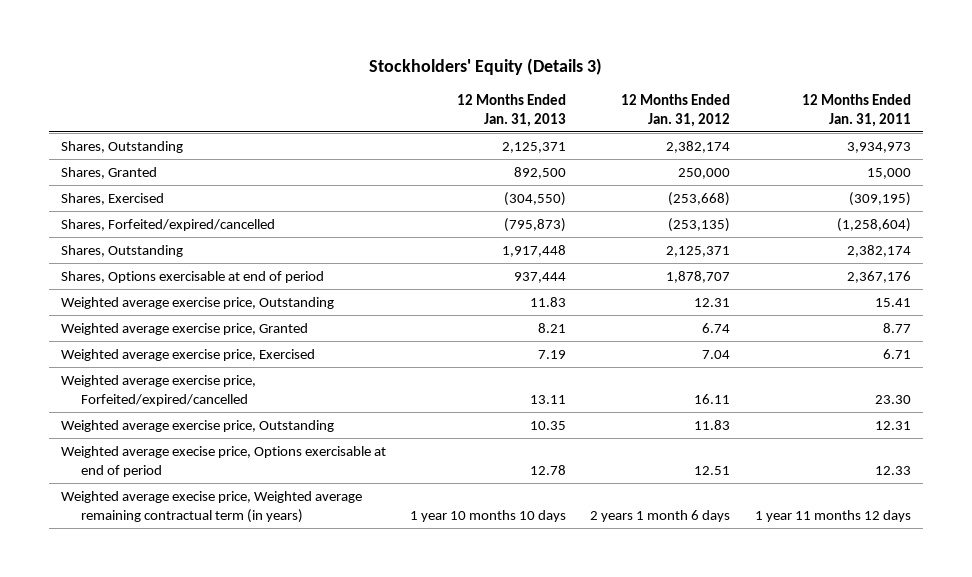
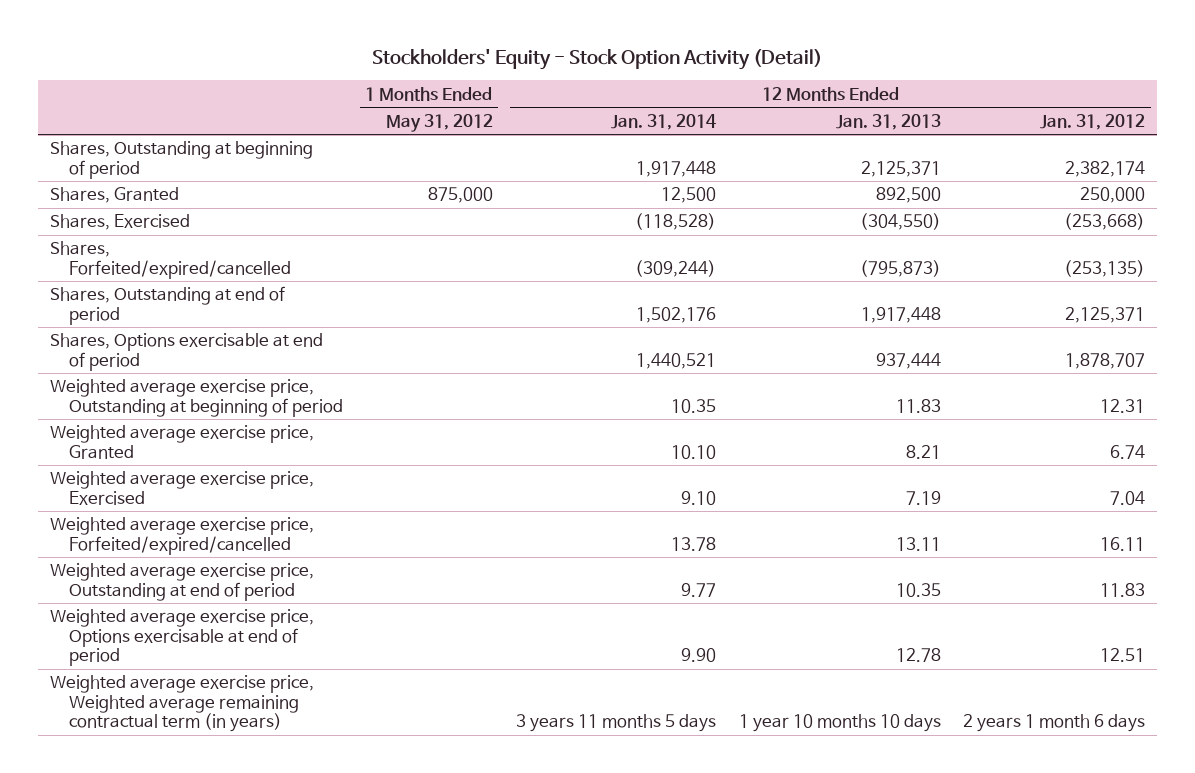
- Stockholders' Equity (Details 3)
+ Stockholders' Equity - Stock Option Activity (Detail)
- | 12 Months Ended Jan. 31, 2013 | 12 Months Ended Jan. 31, 2012 | 12 Months Ended Jan. 31, 2011
+ | 1 Months Ended May 31, 2012 | 12 Months Ended Jan. 31, 2014 | 12 Months Ended Jan. 31, 2013 | 12 Months Ended Jan. 31, 2012
- Shares, Outstanding | 2,125,371 | 2,382,174 | 3,934,973
+ Shares, Outstanding at beginning of period | | 1,917,448 | 2,125,371 | 2,382,174
- Shares, Outstanding | 1,917,448 | 2,125,371 | 2,382,174
+ Shares, Outstanding at end of period | | 1,502,176 | 1,917,448 | 2,125,371
- Weighted average exercise price, Outstanding | 11.83 | 12.31 | 15.41
+ Weighted average exercise price, Outstanding at beginning of period | | 10.35 | 11.83 | 12.31
- Weighted average exercise price, Outstanding | 10.35 | 11.83 | 12.31
- Weighted average execise price, Options exercisable at end of period | 12.78 | 12.51 | 12.33
- Weighted average execise price, Weighted average remaining contractual term (in years) | 1 year 10 months 10 days | 2 years 1 month 6 days | 1 year 11 months 12 days
+ Weighted average exercise price, Outstanding at end of period | | 9.77 | 10.35 | 11.83
+ Weighted average exercise price, Options exercisable at end of period | | 9.90 | 12.78 | 12.51
+ Weighted average exercise price, Weighted average remaining contractual term (in years) | | 3 years 11 months 5 days | 1 year 10 months 10 days | 2 years 1 month 6 days

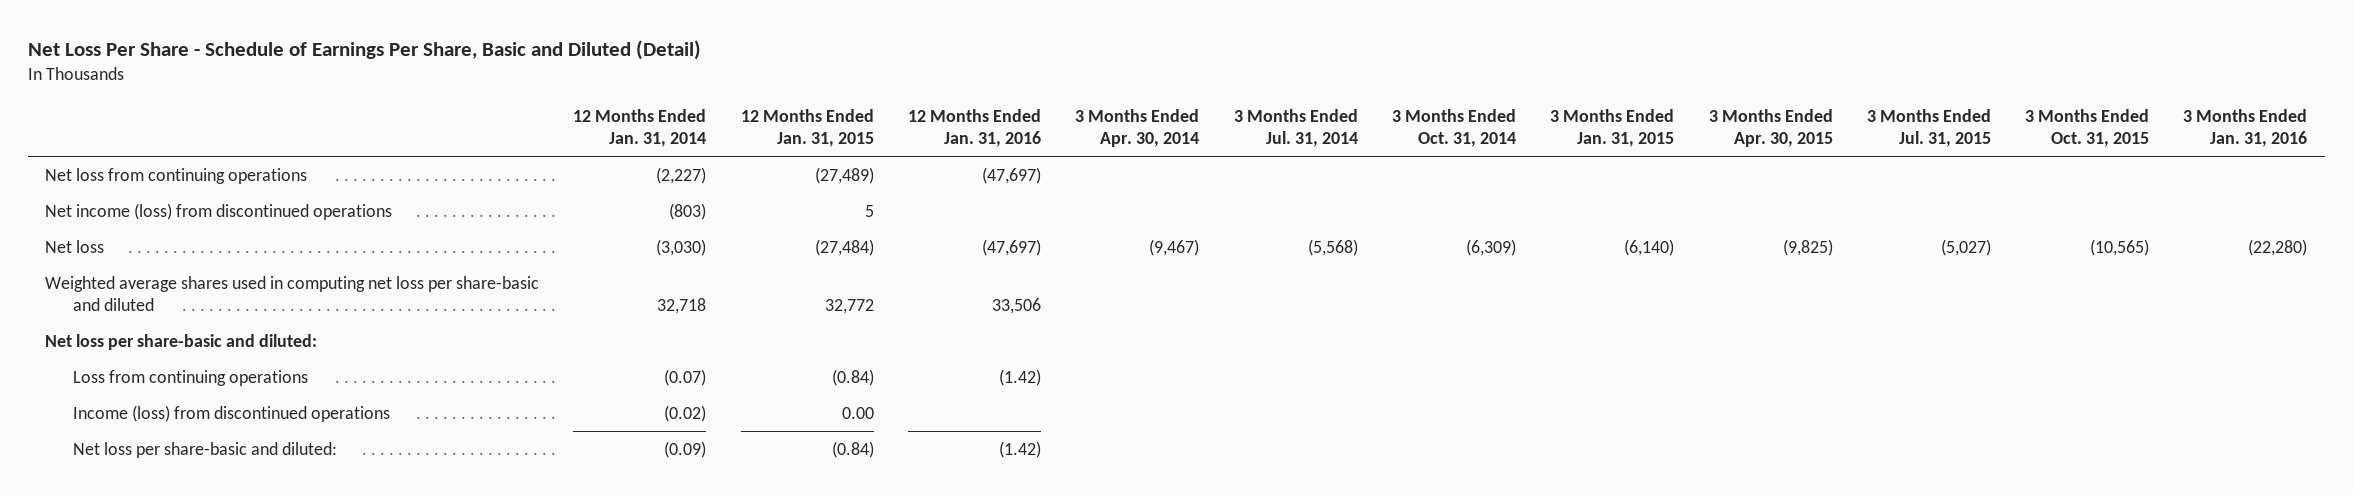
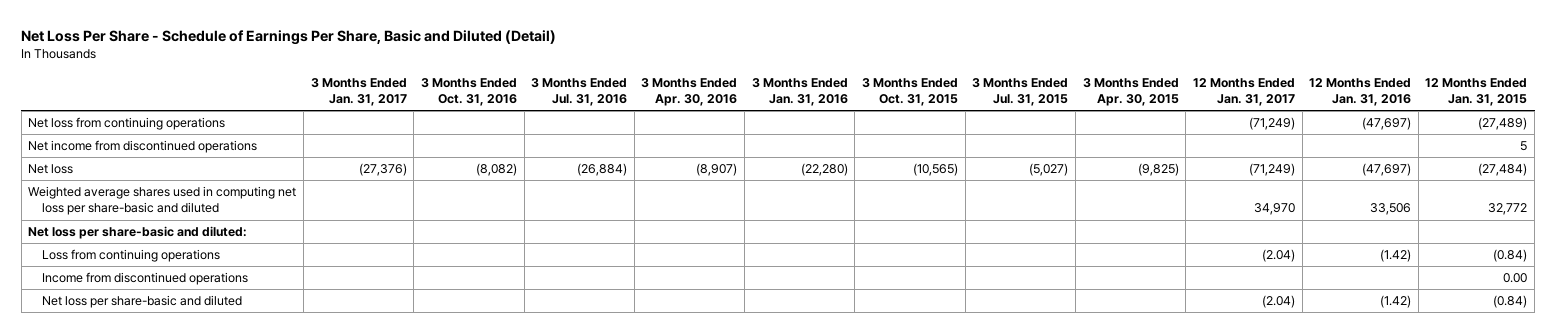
- | 12 Months Ended Jan. 31, 2014 | 12 Months Ended Jan. 31, 2015 | 12 Months Ended Jan. 31, 2016 | 3 Months Ended Apr. 30, 2014 | 3 Months Ended Jul. 31, 2014 | 3 Months Ended Oct. 31, 2014 | 3 Months Ended Jan. 31, 2015 | 3 Months Ended Apr. 30, 2015 | 3 Months Ended Jul. 31, 2015 | 3 Months Ended Oct. 31, 2015 | 3 Months Ended Jan. 31, 2016
+ | 3 Months Ended Jan. 31, 2017 | 3 Months Ended Oct. 31, 2016 | 3 Months Ended Jul. 31, 2016 | 3 Months Ended Apr. 30, 2016 | 3 Months Ended Jan. 31, 2016 | 3 Months Ended Oct. 31, 2015 | 3 Months Ended Jul. 31, 2015 | 3 Months Ended Apr. 30, 2015 | 12 Months Ended Jan. 31, 2017 | 12 Months Ended Jan. 31, 2016 | 12 Months Ended Jan. 31, 2015
- Net income (loss) from discontinued operations | (803) | 5 | | | | | | | | |
+ Net income from discontinued operations | | | | | | | | | | | 5
- Income (loss) from discontinued operations | (0.02) | 0.00 | | | | | | | | |
- Net loss per share-basic and diluted: | (0.09) | (0.84) | (1.42) | | | | | | | |
+ Income from discontinued operations | | | | | | | | | | | 0.00
+ Net loss per share-basic and diluted | | | | | | | | | (2.04) | (1.42) | (0.84)

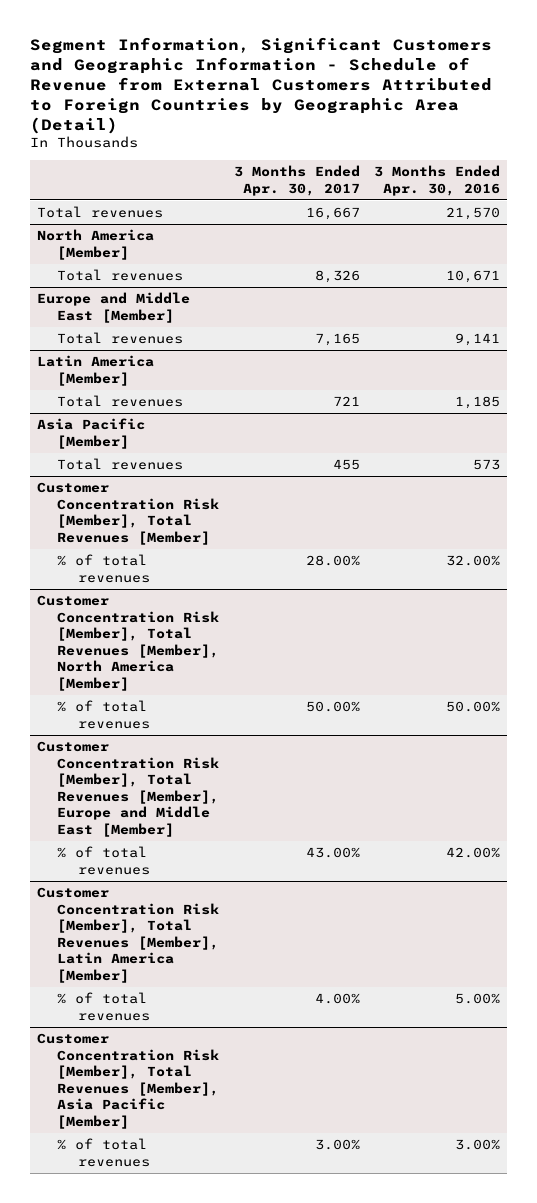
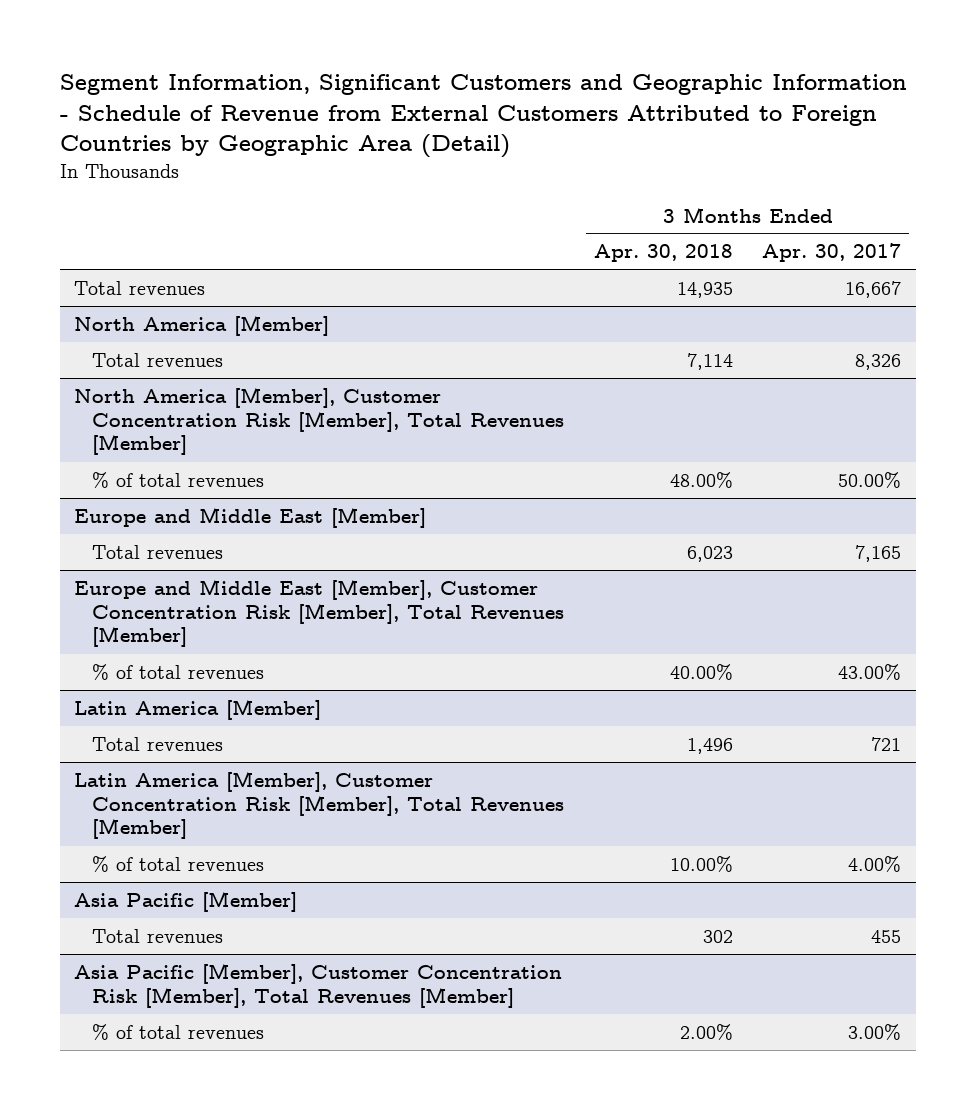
- | 3 Months Ended Apr. 30, 2017 | 3 Months Ended Apr. 30, 2016
+ | 3 Months Ended Apr. 30, 2018 | 3 Months Ended Apr. 30, 2017
+ North America [Member], Customer Concentration Risk [Member], Total Revenues [Member]
+ % of total revenues | 48.00% | 50.00%
+ Europe and Middle East [Member], Customer Concentration Risk [Member], Total Revenues [Member]
+ % of total revenues | 40.00% | 43.00%
+ Latin America [Member], Customer Concentration Risk [Member], Total Revenues [Member]
+ % of total revenues | 10.00% | 4.00%
- Customer Concentration Risk [Member], Total Revenues [Member]
- % of total revenues | 28.00% | 32.00%
- Customer Concentration Risk [Member], Total Revenues [Member], North America [Member]
- % of total revenues | 50.00% | 50.00%
- Customer Concentration Risk [Member], Total Revenues [Member], Europe and Middle East [Member]
- % of total revenues | 43.00% | 42.00%
- Customer Concentration Risk [Member], Total Revenues [Member], Latin America [Member]
- % of total revenues | 4.00% | 5.00%
- Customer Concentration Risk [Member], Total Revenues [Member], Asia Pacific [Member]
+ Asia Pacific [Member], Customer Concentration Risk [Member], Total Revenues [Member]

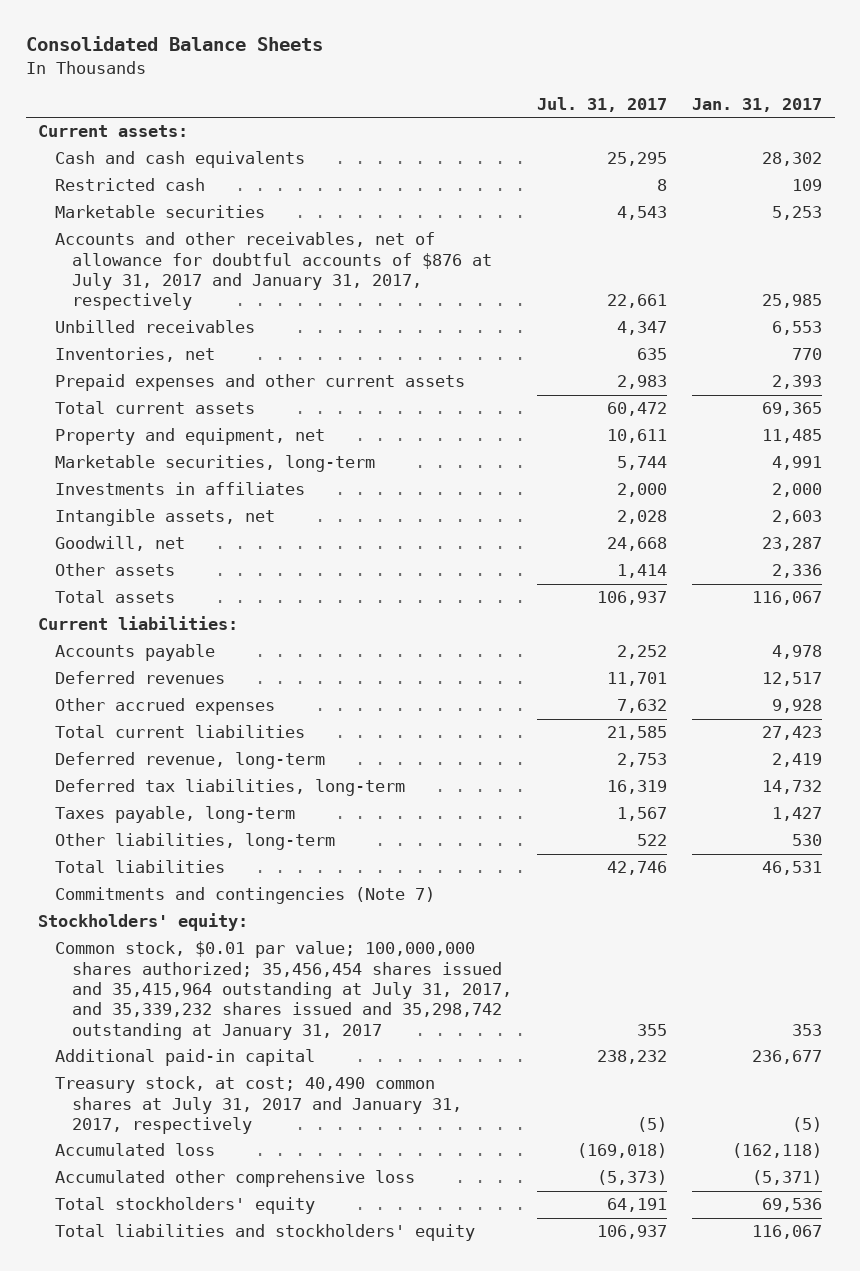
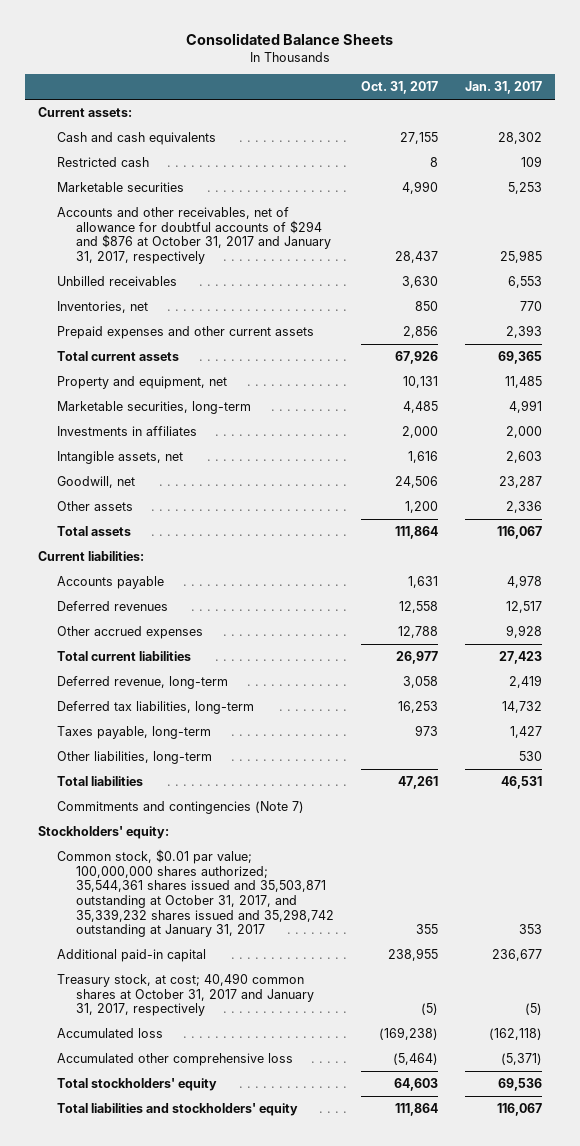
- | Jul. 31, 2017 | Jan. 31, 2017
+ | Oct. 31, 2017 | Jan. 31, 2017
- Accounts and other receivables, net of allowance for doubtful accounts of $876 at July 31, 2017 and January 31, 2017, respectively | 22,661 | 25,985
+ Accounts and other receivables, net of allowance for doubtful accounts of $294 and $876 at October 31, 2017 and January 31, 2017, respectively | 28,437 | 25,985
- Common stock, $0.01 par value; 100,000,000 shares authorized; 35,456,454 shares issued and 35,415,964 outstanding at July 31, 2017, and 35,339,232 shares issued and 35,298,742 outstanding at January 31, 2017 | 355 | 353
+ Common stock, $0.01 par value; 100,000,000 shares authorized; 35,544,361 shares issued and 35,503,871 outstanding at October 31, 2017, and 35,339,232 shares issued and 35,298,742 outstanding at January 31, 2017 | 355 | 353
- Treasury stock, at cost; 40,490 common shares at July 31, 2017 and January 31, 2017, respectively | (5) | (5)
+ Treasury stock, at cost; 40,490 common shares at October 31, 2017 and January 31, 2017, respectively | (5) | (5)

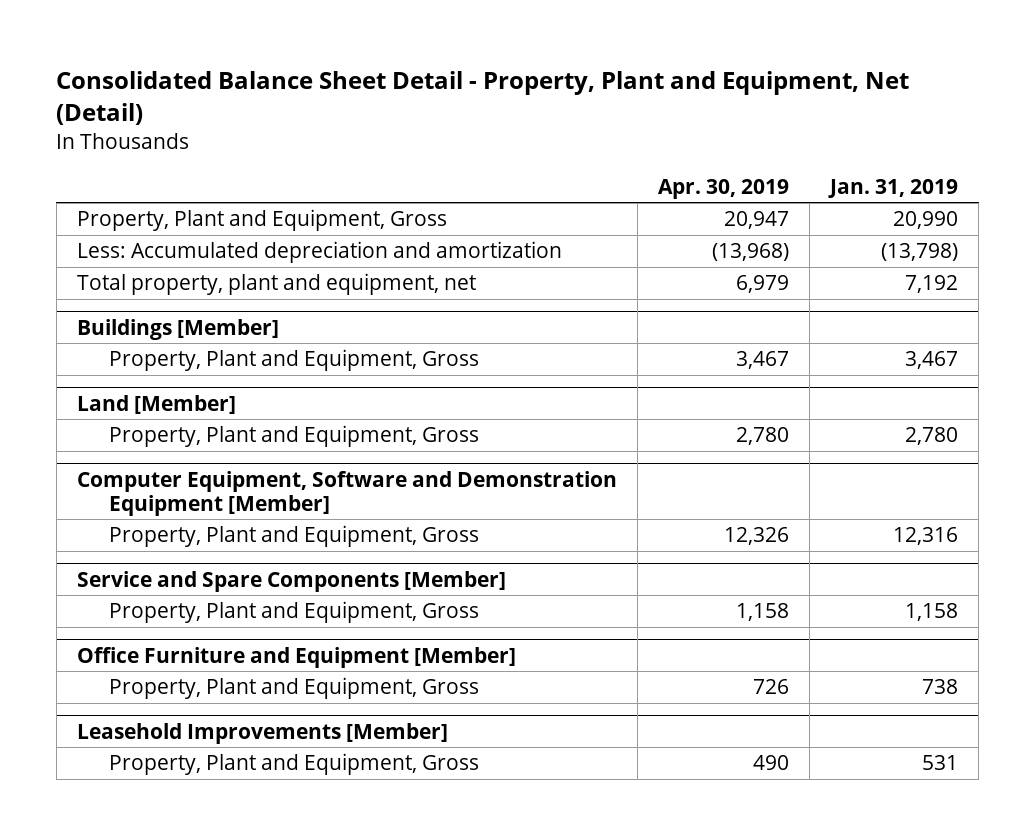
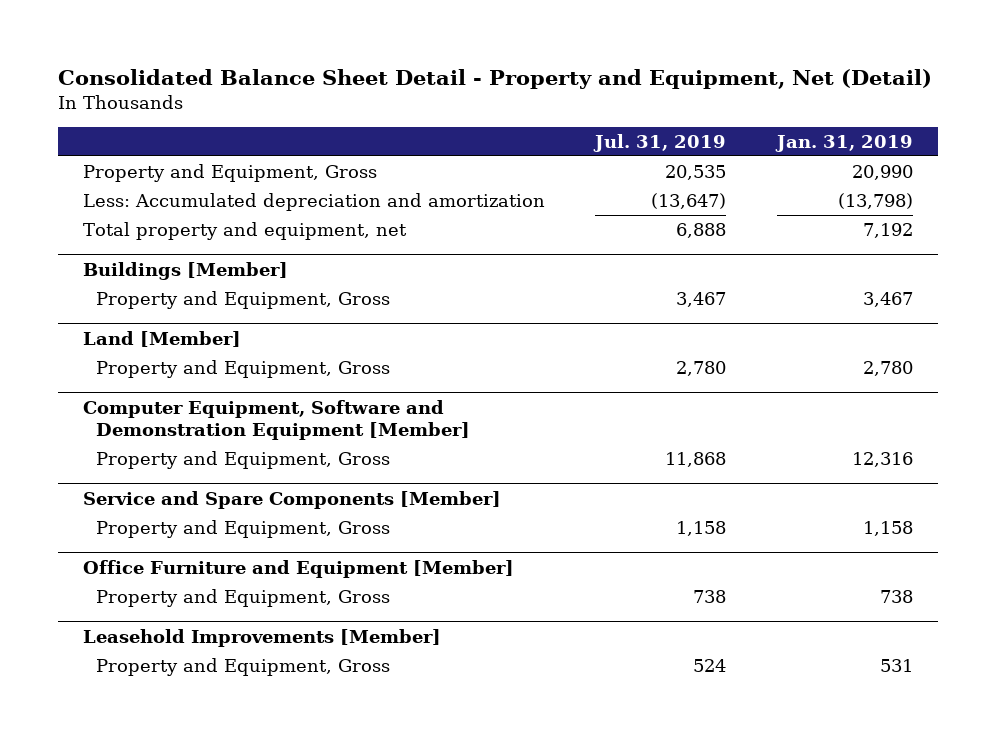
- Consolidated Balance Sheet Detail - Property, Plant and Equipment, Net (Detail)
+ Consolidated Balance Sheet Detail - Property and Equipment, Net (Detail)
- | Apr. 30, 2019 | Jan. 31, 2019
+ | Jul. 31, 2019 | Jan. 31, 2019
- Property, Plant and Equipment, Gross | 20,947 | 20,990
+ Property and Equipment, Gross | 20,535 | 20,990
- Total property, plant and equipment, net | 6,979 | 7,192
+ Total property and equipment, net | 6,888 | 7,192
@ Buildings [Member]
- Property, Plant and Equipment, Gross | 3,467 | 3,467
+ Property and Equipment, Gross | 3,467 | 3,467
@ Land [Member]
- Property, Plant and Equipment, Gross | 2,780 | 2,780
+ Property and Equipment, Gross | 2,780 | 2,780
@ Computer Equipment, Software and Demonstration Equipment [Member]
- Property, Plant and Equipment, Gross | 12,326 | 12,316
+ Property and Equipment, Gross | 11,868 | 12,316
@ Service and Spare Components [Member]
- Property, Plant and Equipment, Gross | 1,158 | 1,158
+ Property and Equipment, Gross | 1,158 | 1,158
@ Office Furniture and Equipment [Member]
- Property, Plant and Equipment, Gross | 726 | 738
+ Property and Equipment, Gross | 738 | 738
@ Leasehold Improvements [Member]
- Property, Plant and Equipment, Gross | 490 | 531
+ Property and Equipment, Gross | 524 | 531

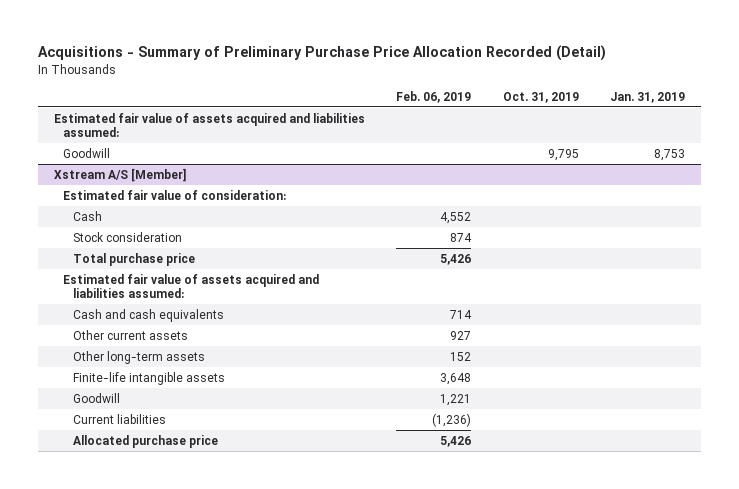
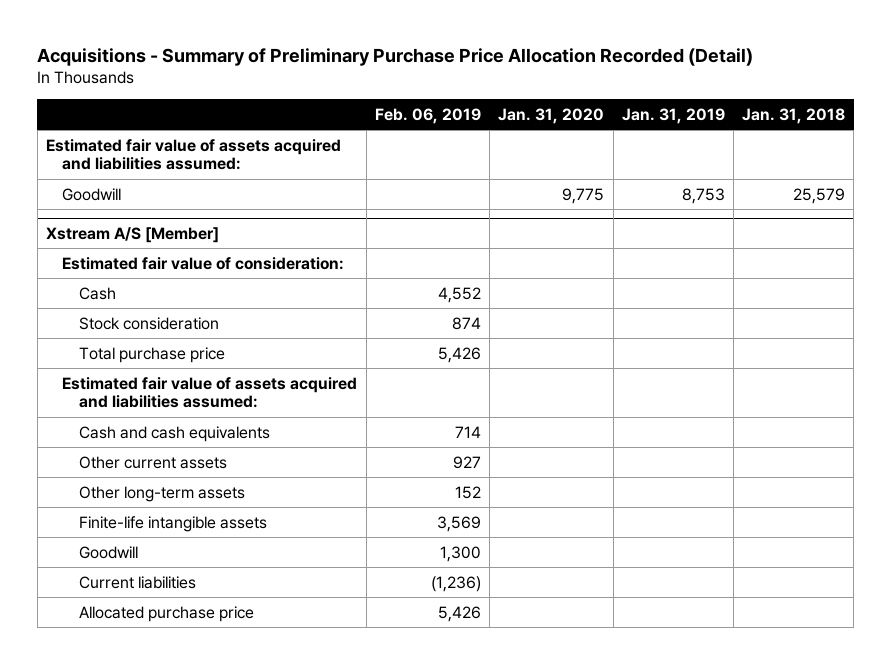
- | Feb. 06, 2019 | Oct. 31, 2019 | Jan. 31, 2019
+ | Feb. 06, 2019 | Jan. 31, 2020 | Jan. 31, 2019 | Jan. 31, 2018
@ Xstream A/S [Member]
- Finite-life intangible assets | 3,648 | |
- Goodwill | 1,221 | |
+ Finite-life intangible assets | 3,569 | | |
+ Goodwill | 1,300 | | |

